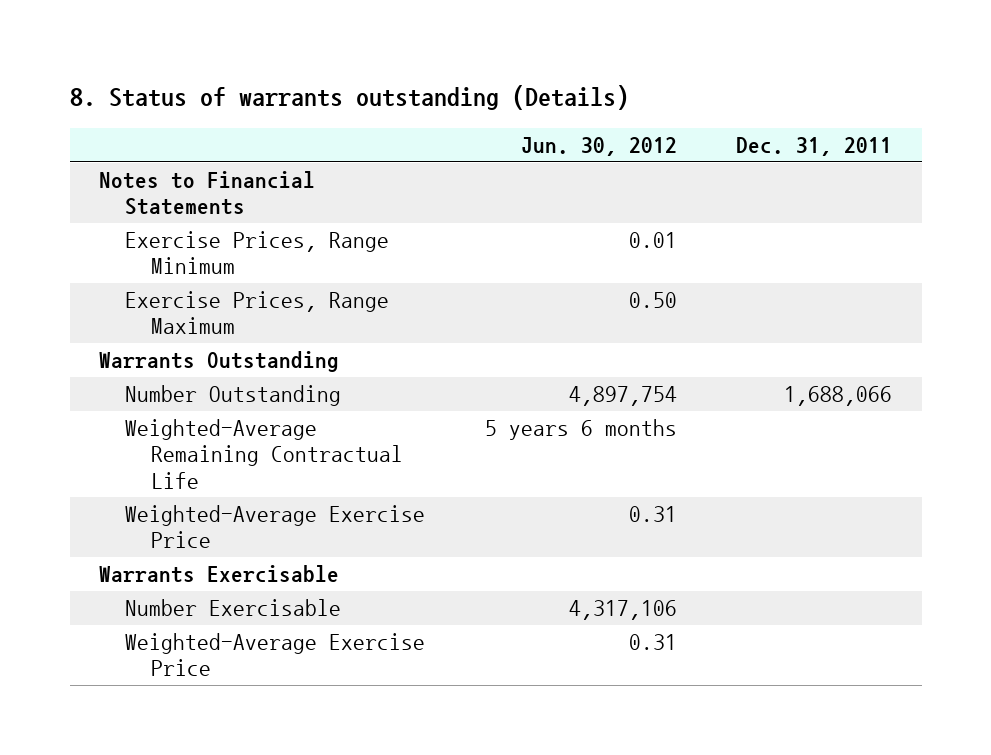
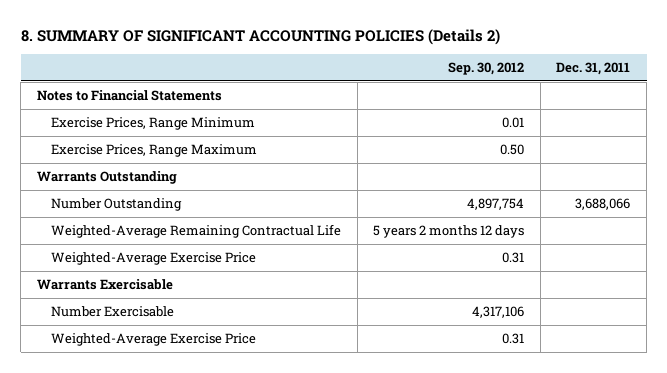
- 8. Status of warrants outstanding (Details)
+ 8. SUMMARY OF SIGNIFICANT ACCOUNTING POLICIES (Details 2)
- | Jun. 30, 2012 | Dec. 31, 2011
+ | Sep. 30, 2012 | Dec. 31, 2011
- Number Outstanding | 4,897,754 | 1,688,066
+ Number Outstanding | 4,897,754 | 3,688,066

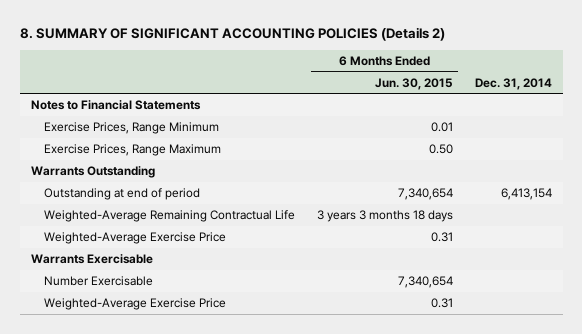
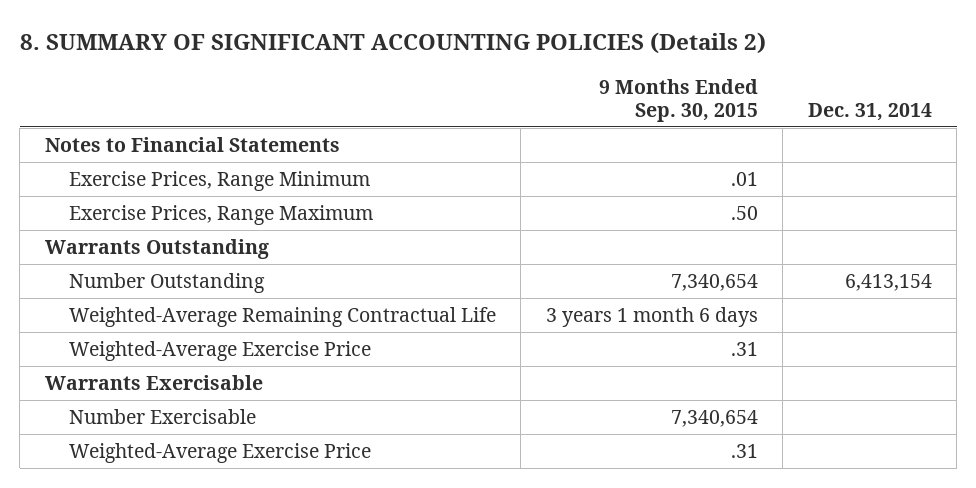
- | 6 Months Ended Jun. 30, 2015 | Dec. 31, 2014
+ | 9 Months Ended Sep. 30, 2015 | Dec. 31, 2014
- Outstanding at end of period | 7,340,654 | 6,413,154
+ Number Outstanding | 7,340,654 | 6,413,154

